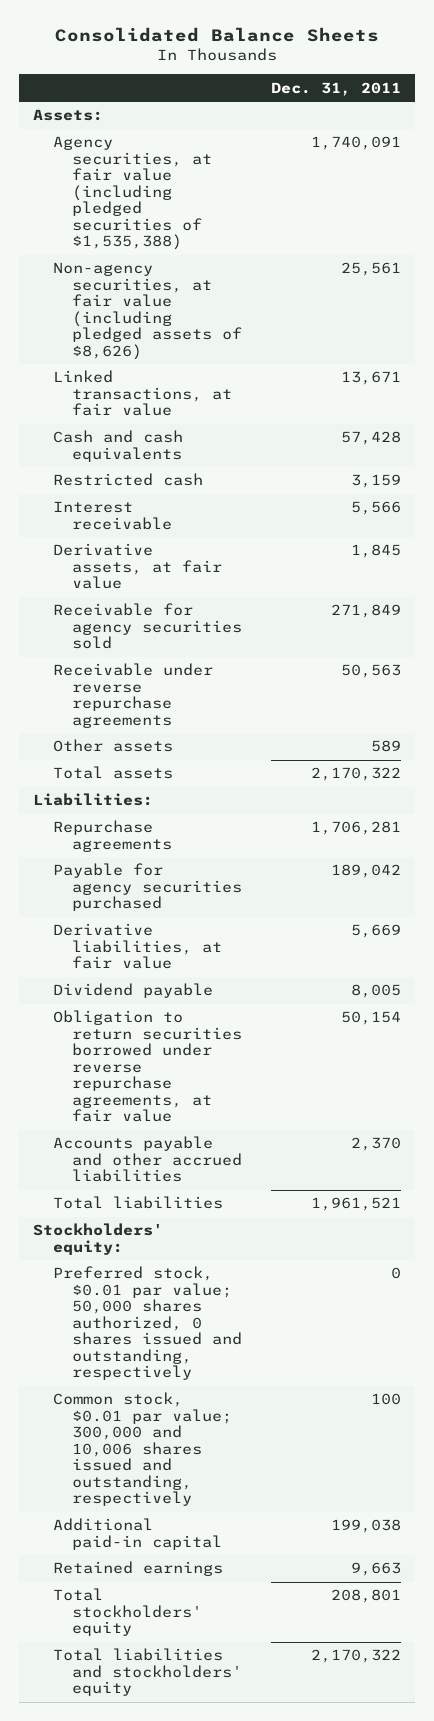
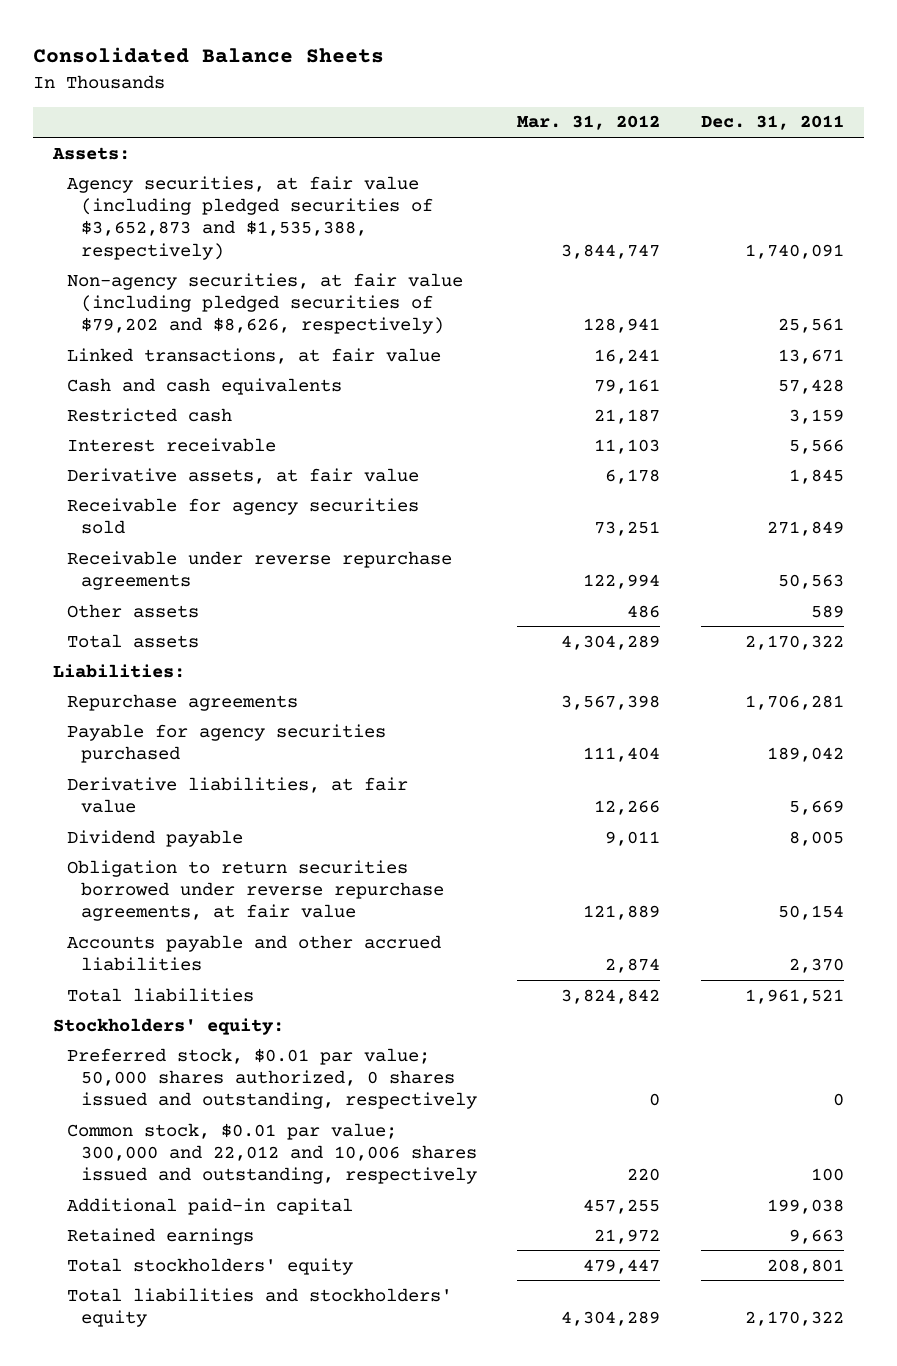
- | Dec. 31, 2011
+ | Mar. 31, 2012 | Dec. 31, 2011
- Agency securities, at fair value (including pledged securities of $1,535,388) | 1,740,091
- Non-agency securities, at fair value (including pledged assets of $8,626) | 25,561
+ Agency securities, at fair value (including pledged securities of $3,652,873 and $1,535,388, respectively) | 3,844,747 | 1,740,091
+ Non-agency securities, at fair value (including pledged securities of $79,202 and $8,626, respectively) | 128,941 | 25,561
- Common stock, $0.01 par value; 300,000 and 10,006 shares issued and outstanding, respectively | 100
+ Common stock, $0.01 par value; 300,000 and 22,012 and 10,006 shares issued and outstanding, respectively | 220 | 100

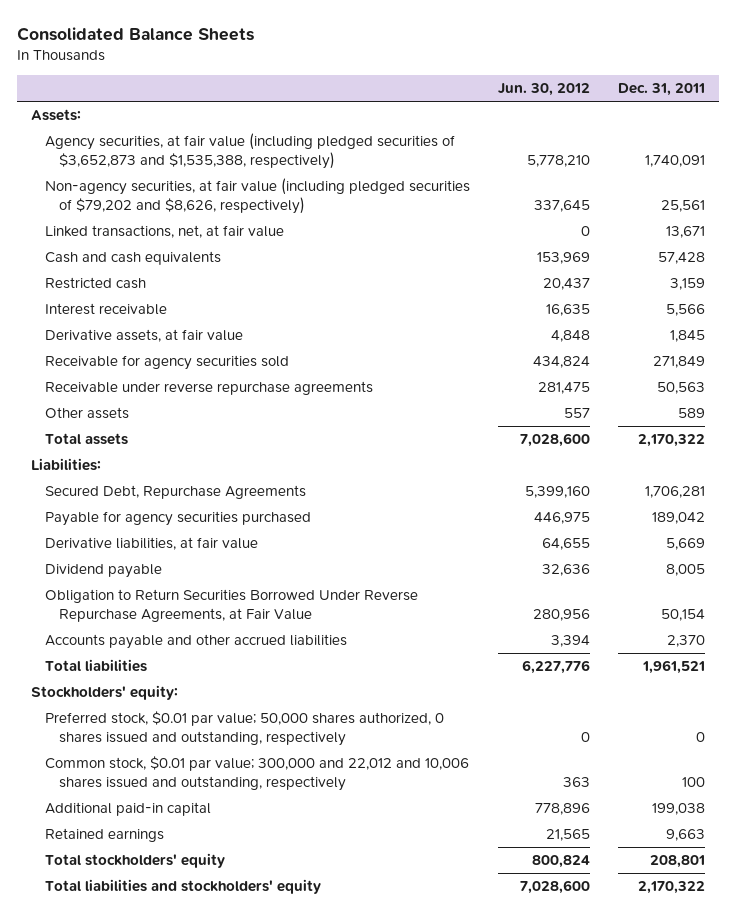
- | Mar. 31, 2012 | Dec. 31, 2011
+ | Jun. 30, 2012 | Dec. 31, 2011
- Linked transactions, at fair value | 16,241 | 13,671
+ Linked transactions, net, at fair value | 0 | 13,671
- Repurchase agreements | 3,567,398 | 1,706,281
+ Secured Debt, Repurchase Agreements | 5,399,160 | 1,706,281
- Obligation to return securities borrowed under reverse repurchase agreements, at fair value | 121,889 | 50,154
+ Obligation to Return Securities Borrowed Under Reverse Repurchase Agreements, at Fair Value | 280,956 | 50,154

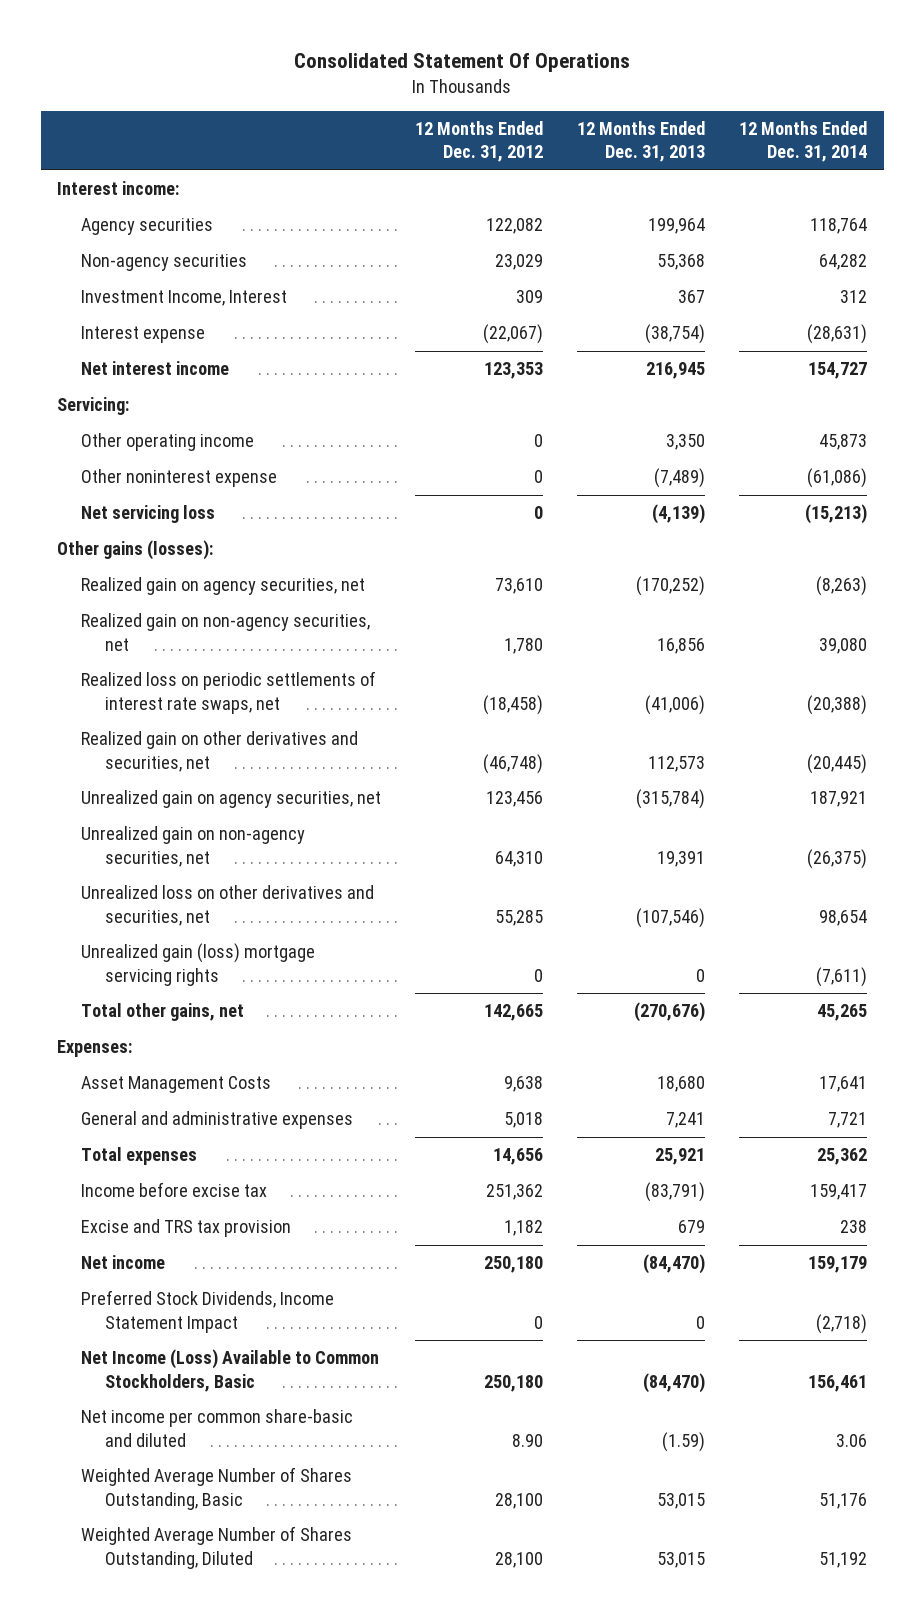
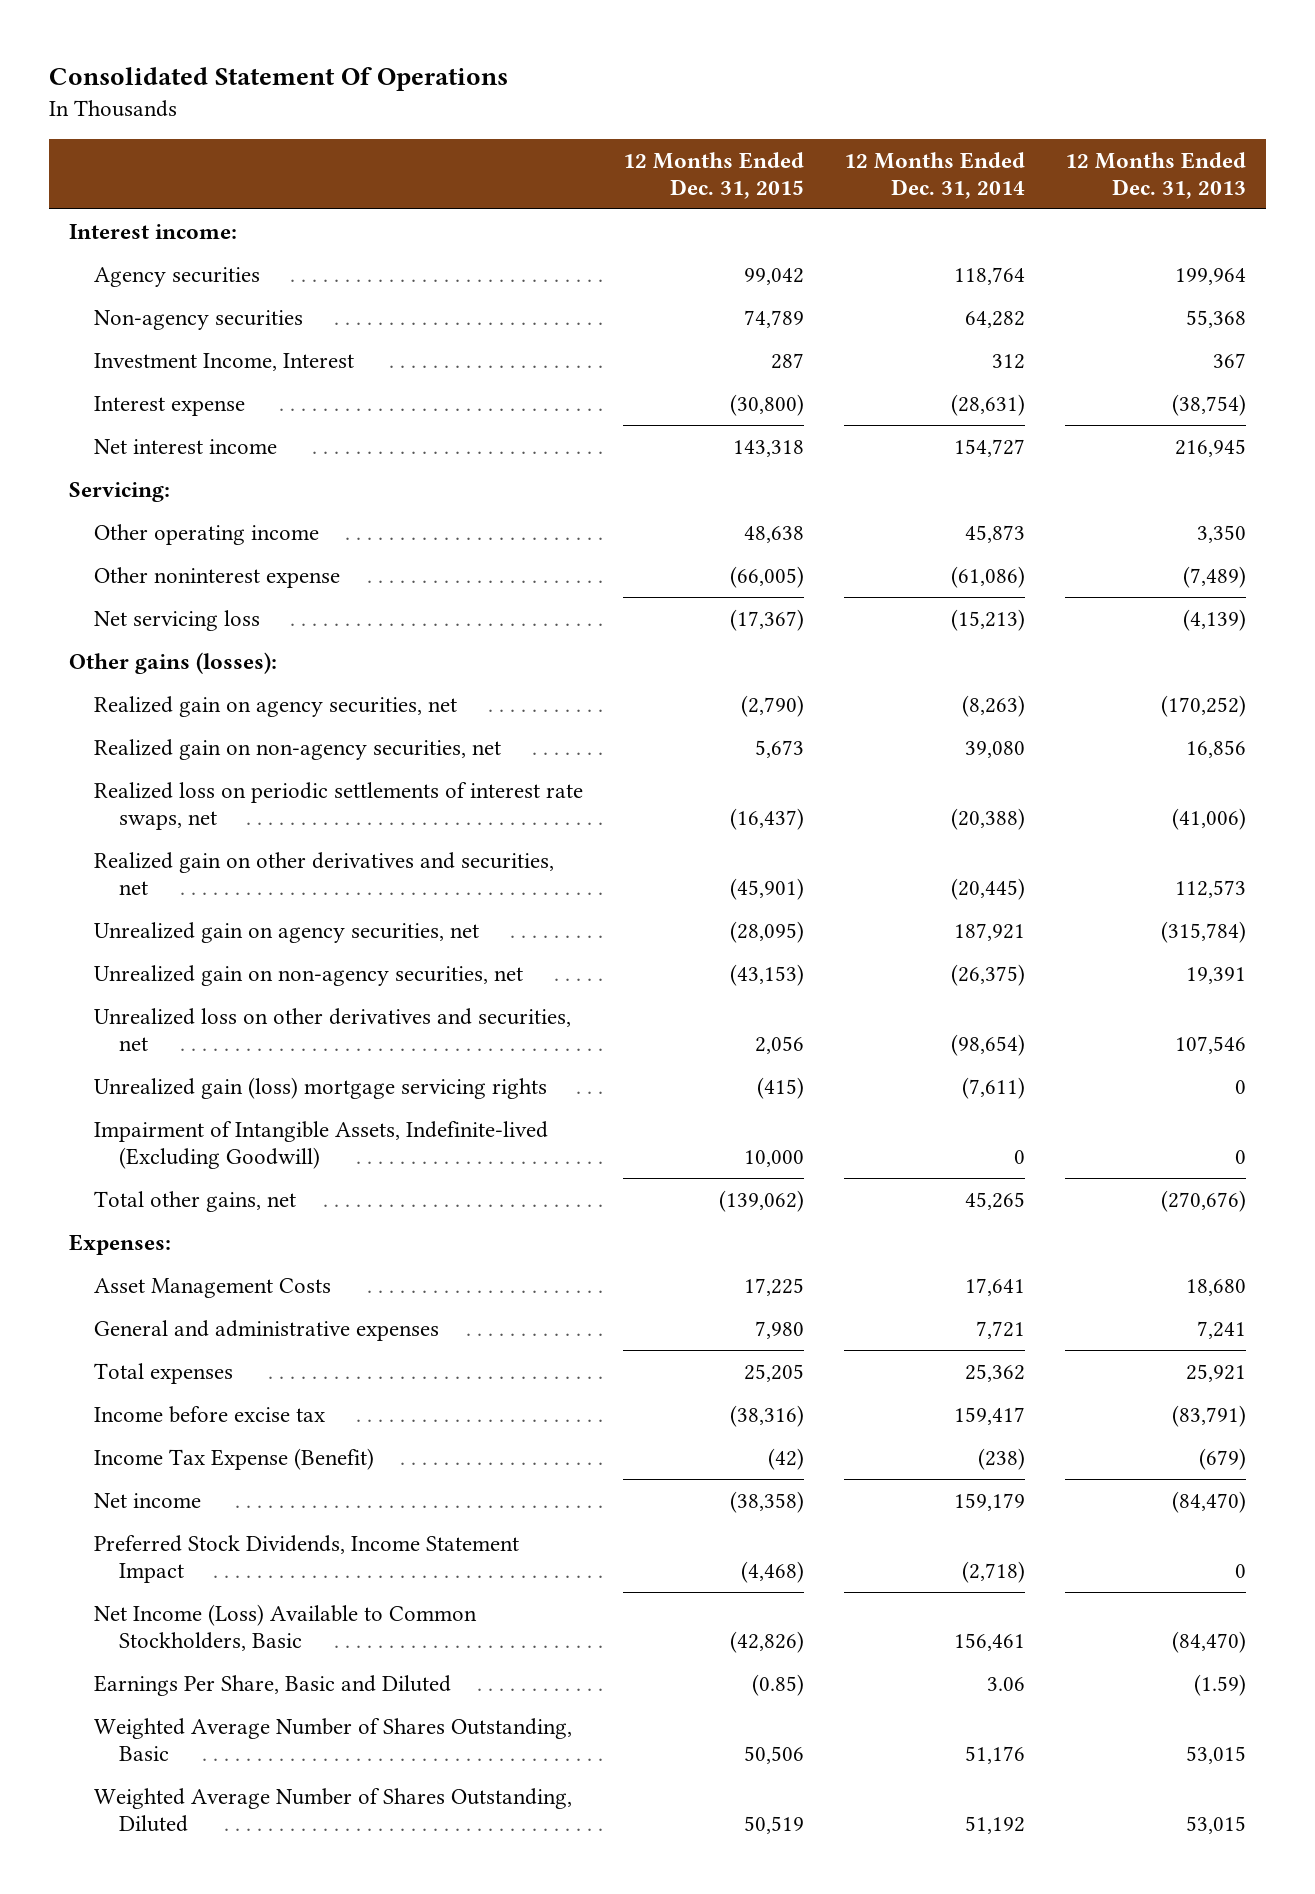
- | 12 Months Ended Dec. 31, 2012 | 12 Months Ended Dec. 31, 2013 | 12 Months Ended Dec. 31, 2014
+ | 12 Months Ended Dec. 31, 2015 | 12 Months Ended Dec. 31, 2014 | 12 Months Ended Dec. 31, 2013
- Unrealized loss on other derivatives and securities, net | 55,285 | (107,546) | 98,654
+ Unrealized loss on other derivatives and securities, net | 2,056 | (98,654) | 107,546
+ Impairment of Intangible Assets, Indefinite-lived (Excluding Goodwill) | 10,000 | 0 | 0
- Excise and TRS tax provision | 1,182 | 679 | 238
+ Income Tax Expense (Benefit) | (42) | (238) | (679)
- Net income per common share-basic and diluted | 8.90 | (1.59) | 3.06
+ Earnings Per Share, Basic and Diluted | (0.85) | 3.06 | (1.59)

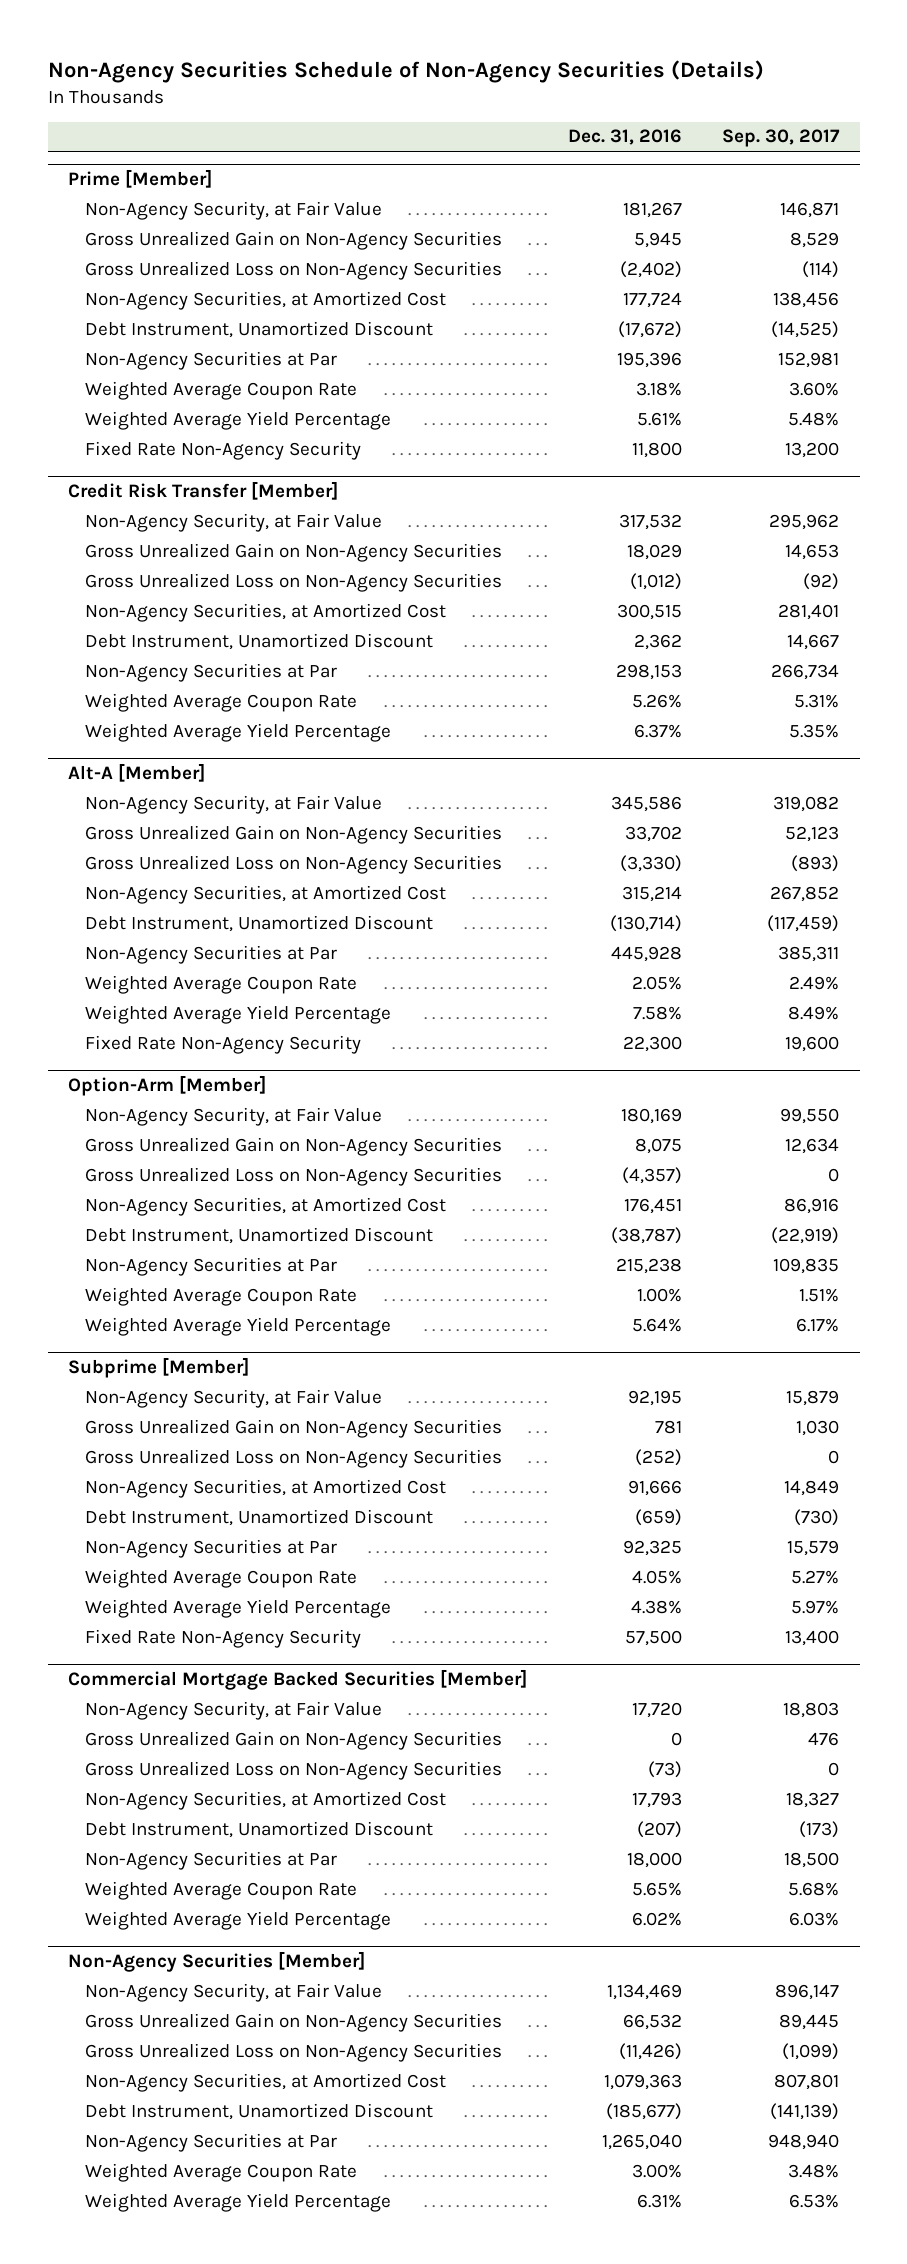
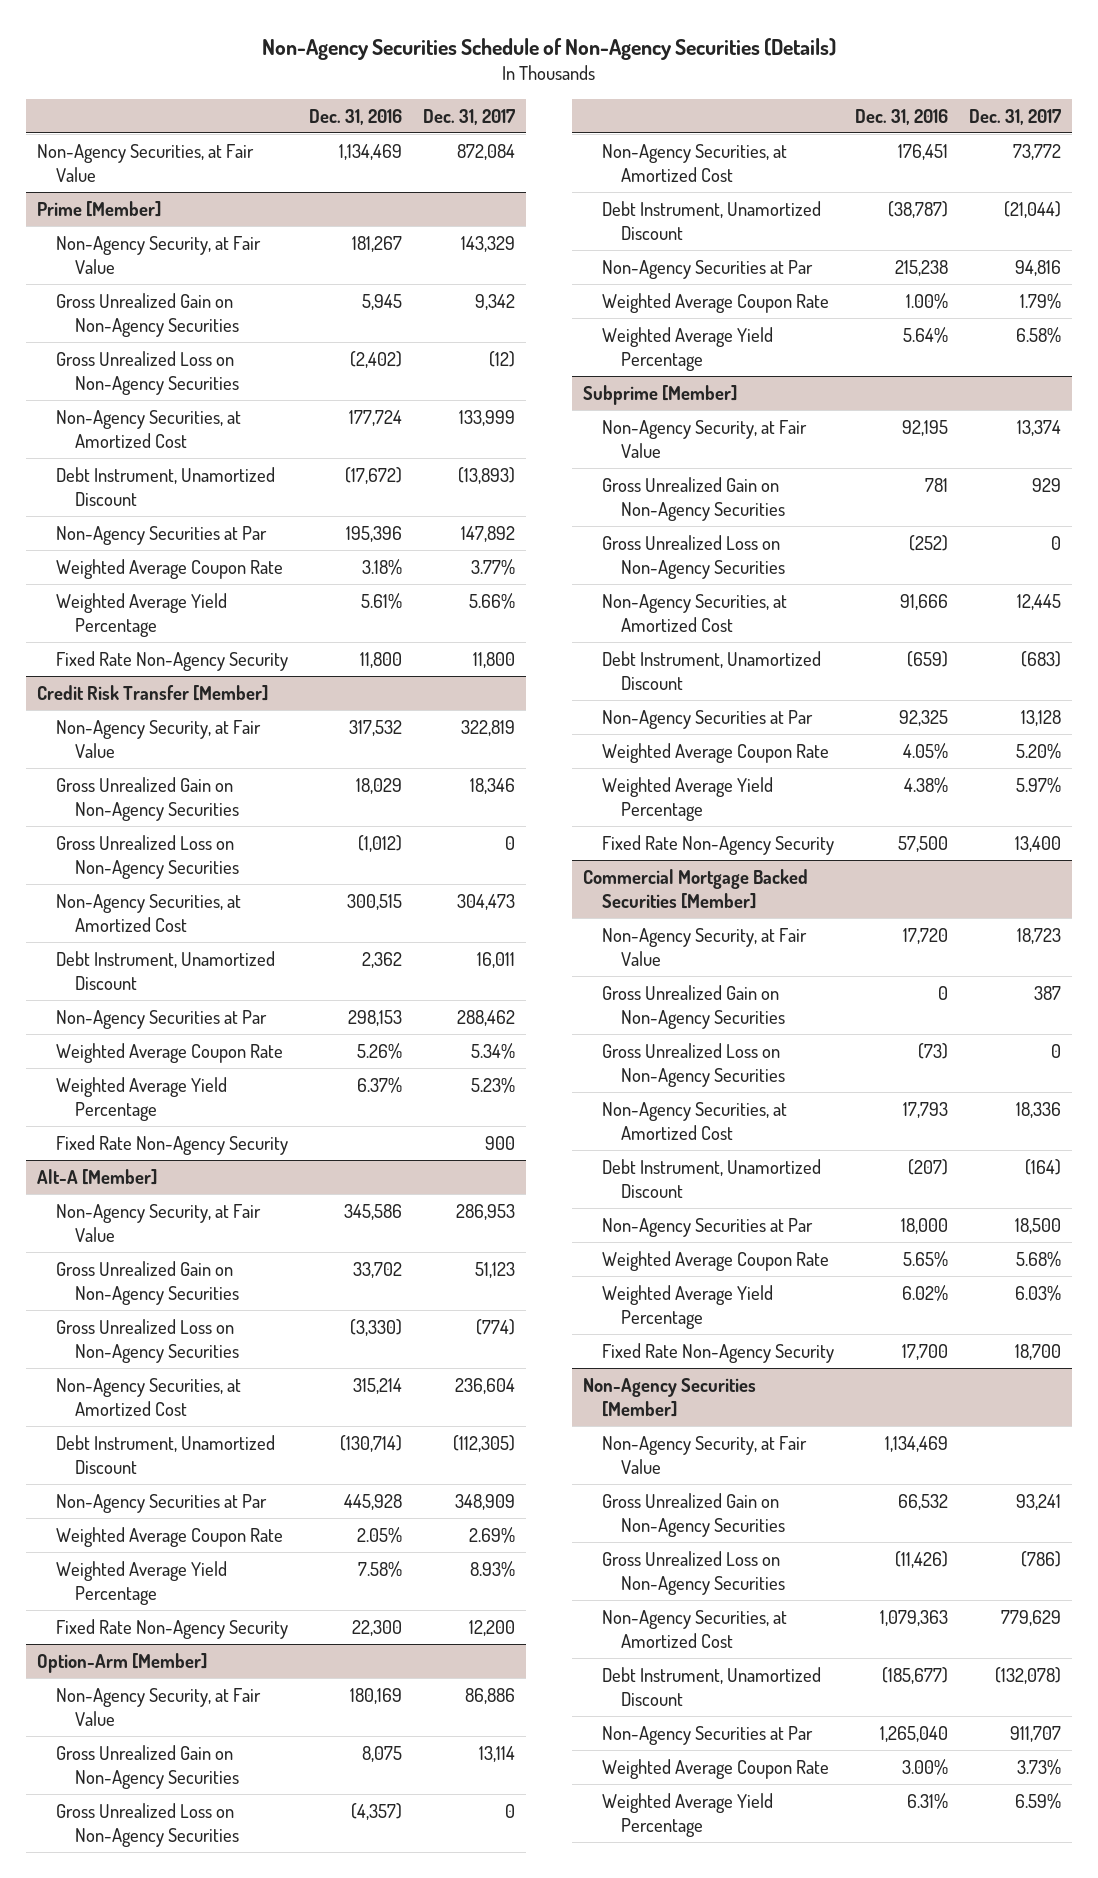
- | Dec. 31, 2016 | Sep. 30, 2017
+ | Dec. 31, 2016 | Dec. 31, 2017
+ Non-Agency Securities, at Fair Value | 1,134,469 | 872,084
@ Credit Risk Transfer [Member]
+ Fixed Rate Non-Agency Security | | 900
@ Commercial Mortgage Backed Securities [Member]
+ Fixed Rate Non-Agency Security | 17,700 | 18,700

